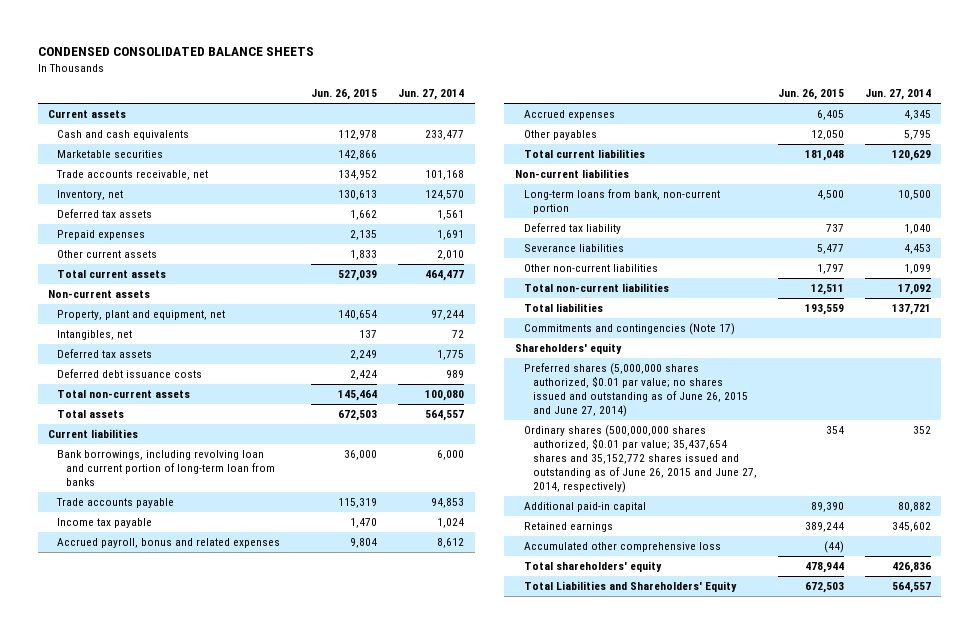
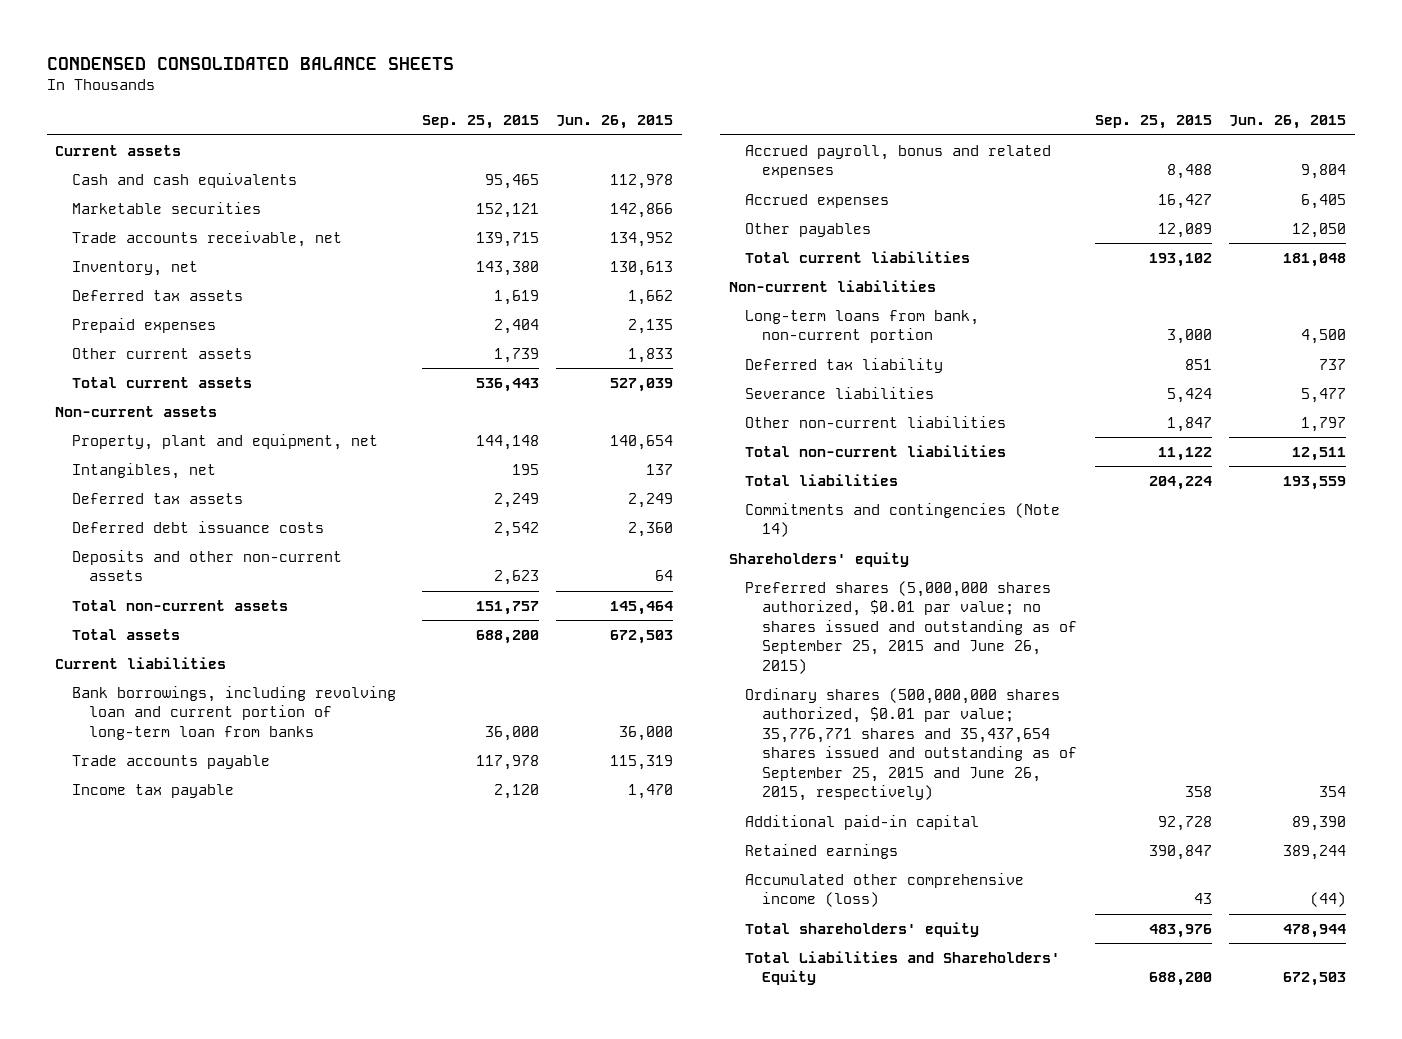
- | Jun. 26, 2015 | Jun. 27, 2014
+ | Sep. 25, 2015 | Jun. 26, 2015
- Deferred debt issuance costs | 2,424 | 989
+ Deferred debt issuance costs | 2,542 | 2,360
+ Deposits and other non-current assets | 2,623 | 64
- Commitments and contingencies (Note 17)
+ Commitments and contingencies (Note 14)
- Preferred shares (5,000,000 shares authorized, $0.01 par value; no shares issued and outstanding as of June 26, 2015 and June 27, 2014)
- Ordinary shares (500,000,000 shares authorized, $0.01 par value; 35,437,654 shares and 35,152,772 shares issued and outstanding as of June 26, 2015 and June 27, 2014, respectively) | 354 | 352
+ Preferred shares (5,000,000 shares authorized, $0.01 par value; no shares issued and outstanding as of September 25, 2015 and June 26, 2015)
+ Ordinary shares (500,000,000 shares authorized, $0.01 par value; 35,776,771 shares and 35,437,654 shares issued and outstanding as of September 25, 2015 and June 26, 2015, respectively) | 358 | 354
- Accumulated other comprehensive loss | (44) |
+ Accumulated other comprehensive income (loss) | 43 | (44)

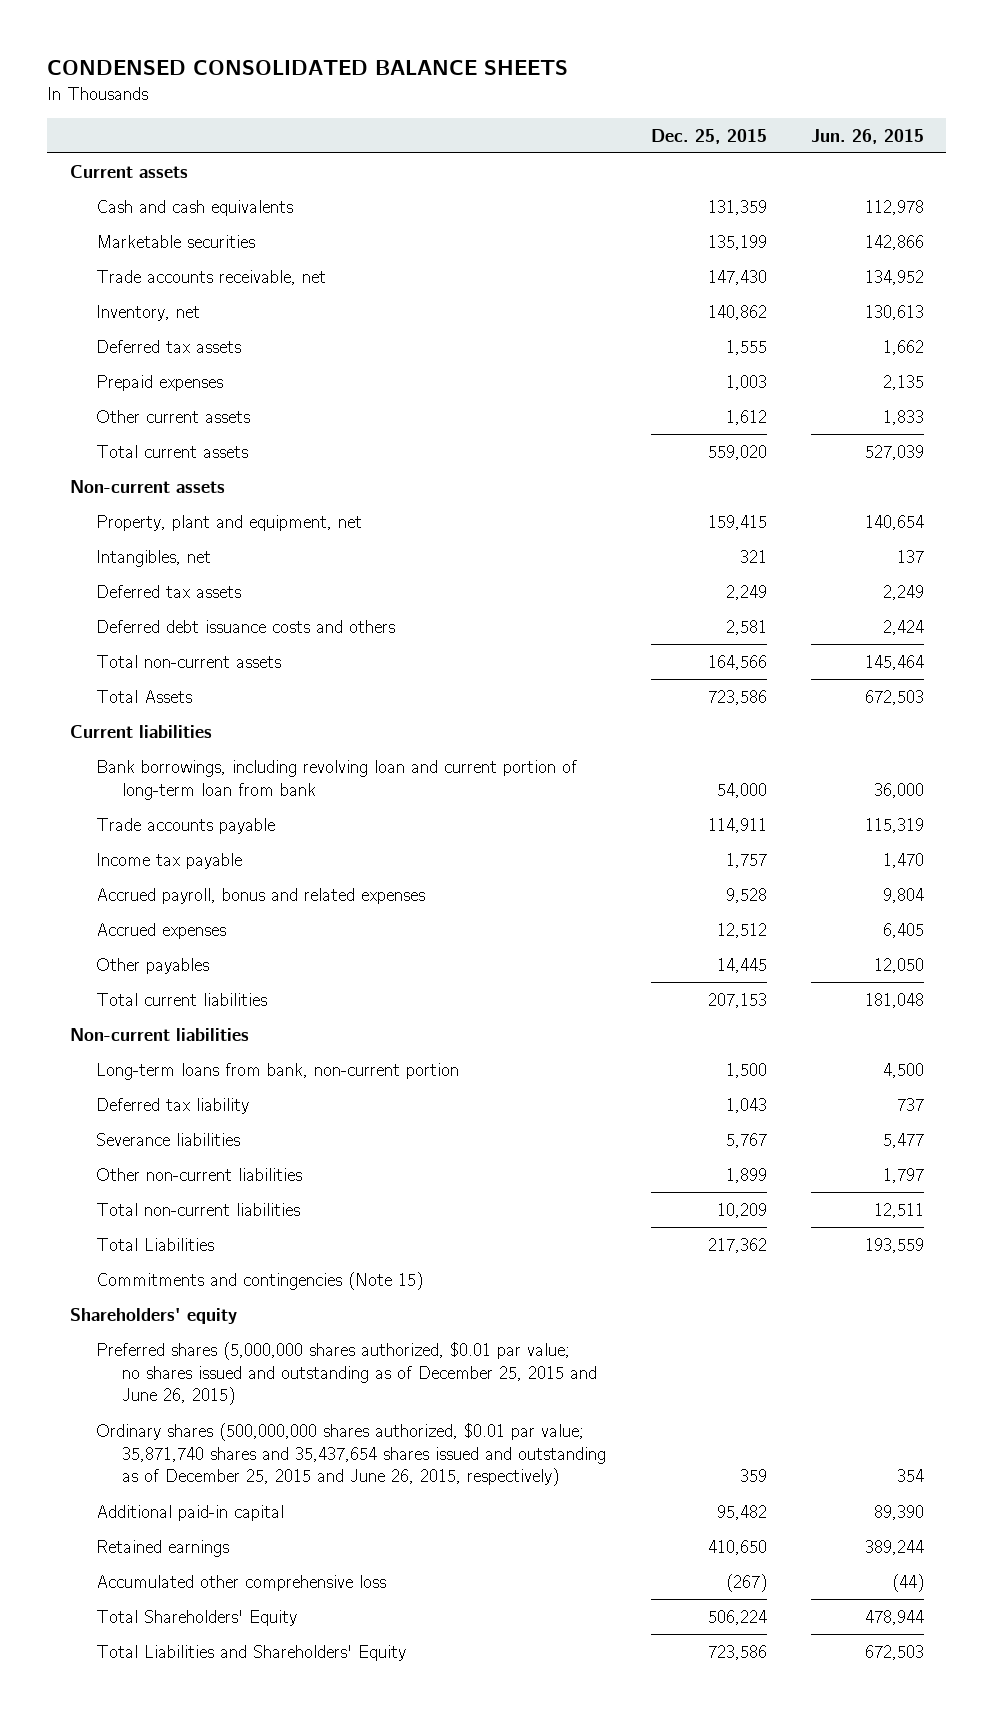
- | Sep. 25, 2015 | Jun. 26, 2015
+ | Dec. 25, 2015 | Jun. 26, 2015
- Deferred debt issuance costs | 2,542 | 2,360
- Deposits and other non-current assets | 2,623 | 64
+ Deferred debt issuance costs and others | 2,581 | 2,424
- Total assets | 688,200 | 672,503
+ Total Assets | 723,586 | 672,503
- Bank borrowings, including revolving loan and current portion of long-term loan from banks | 36,000 | 36,000
+ Bank borrowings, including revolving loan and current portion of long-term loan from bank | 54,000 | 36,000
- Total liabilities | 204,224 | 193,559
- Commitments and contingencies (Note 14)
+ Total Liabilities | 217,362 | 193,559
+ Commitments and contingencies (Note 15)
- Preferred shares (5,000,000 shares authorized, $0.01 par value; no shares issued and outstanding as of September 25, 2015 and June 26, 2015)
- Ordinary shares (500,000,000 shares authorized, $0.01 par value; 35,776,771 shares and 35,437,654 shares issued and outstanding as of September 25, 2015 and June 26, 2015, respectively) | 358 | 354
+ Preferred shares (5,000,000 shares authorized, $0.01 par value; no shares issued and outstanding as of December 25, 2015 and June 26, 2015)
+ Ordinary shares (500,000,000 shares authorized, $0.01 par value; 35,871,740 shares and 35,437,654 shares issued and outstanding as of December 25, 2015 and June 26, 2015, respectively) | 359 | 354
- Accumulated other comprehensive income (loss) | 43 | (44)
- Total shareholders' equity | 483,976 | 478,944
+ Accumulated other comprehensive loss | (267) | (44)
+ Total Shareholders' Equity | 506,224 | 478,944

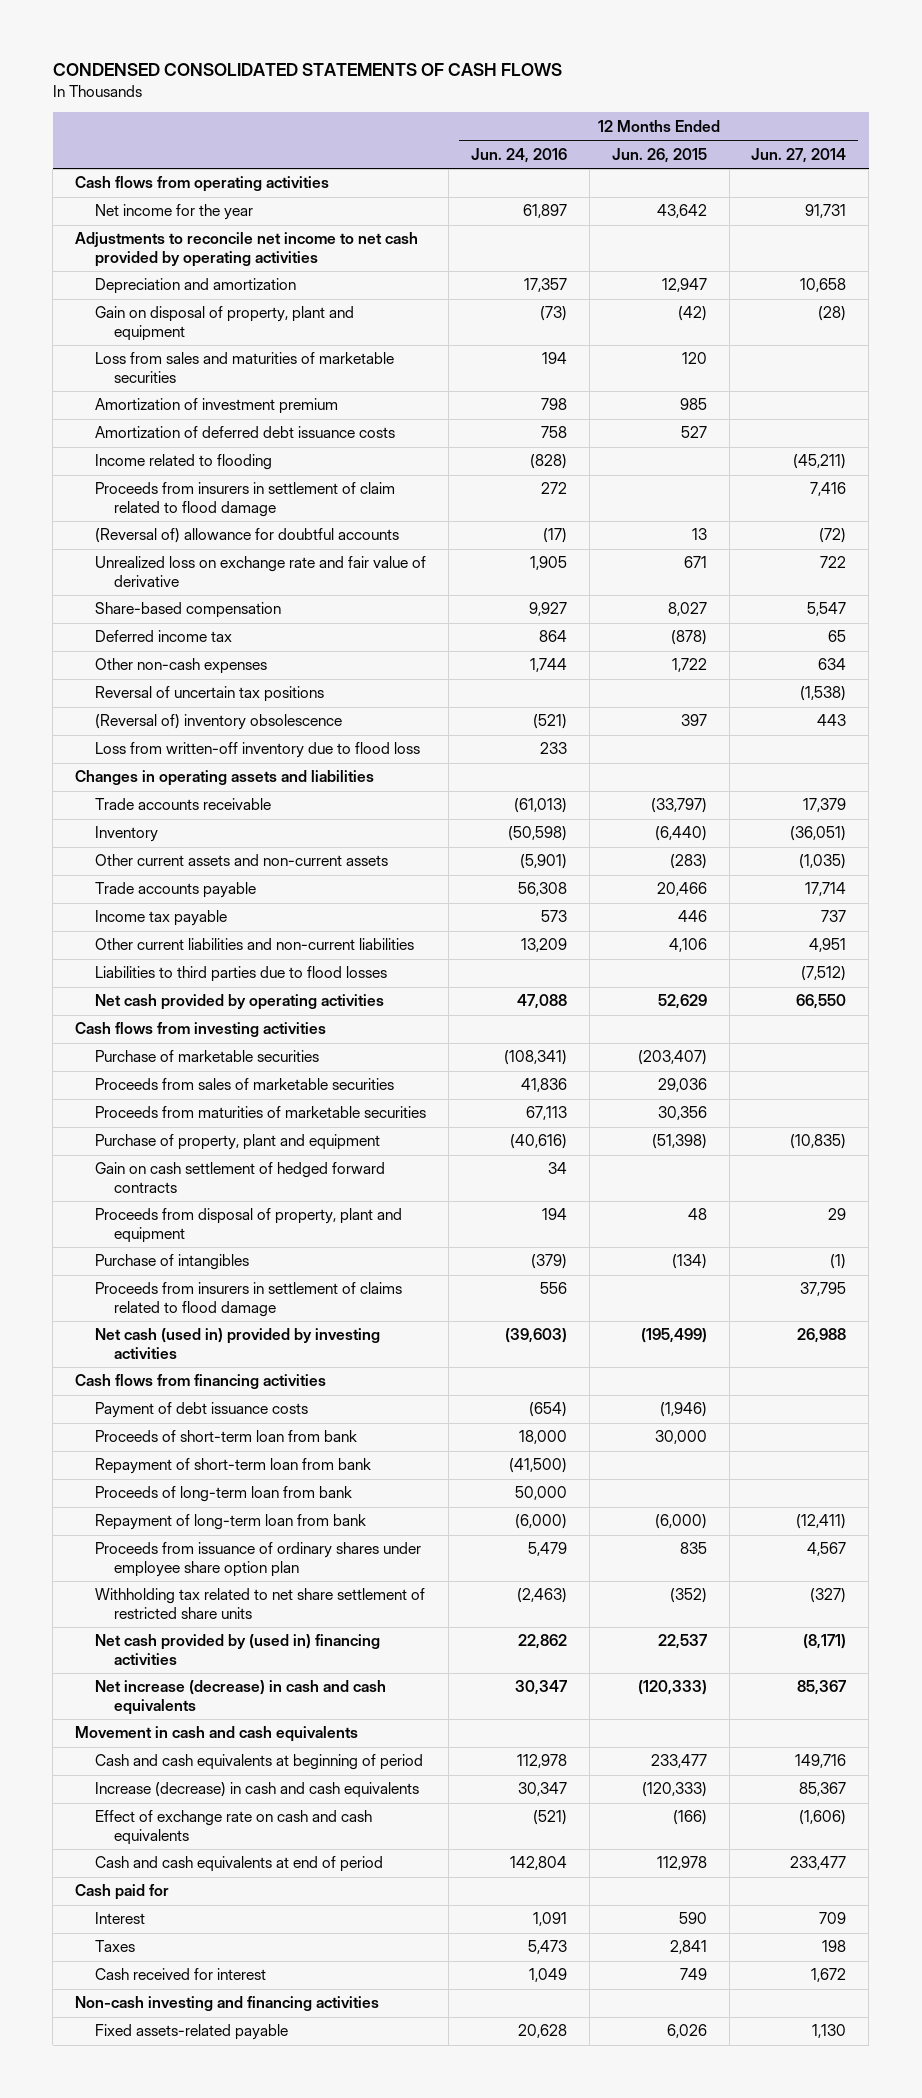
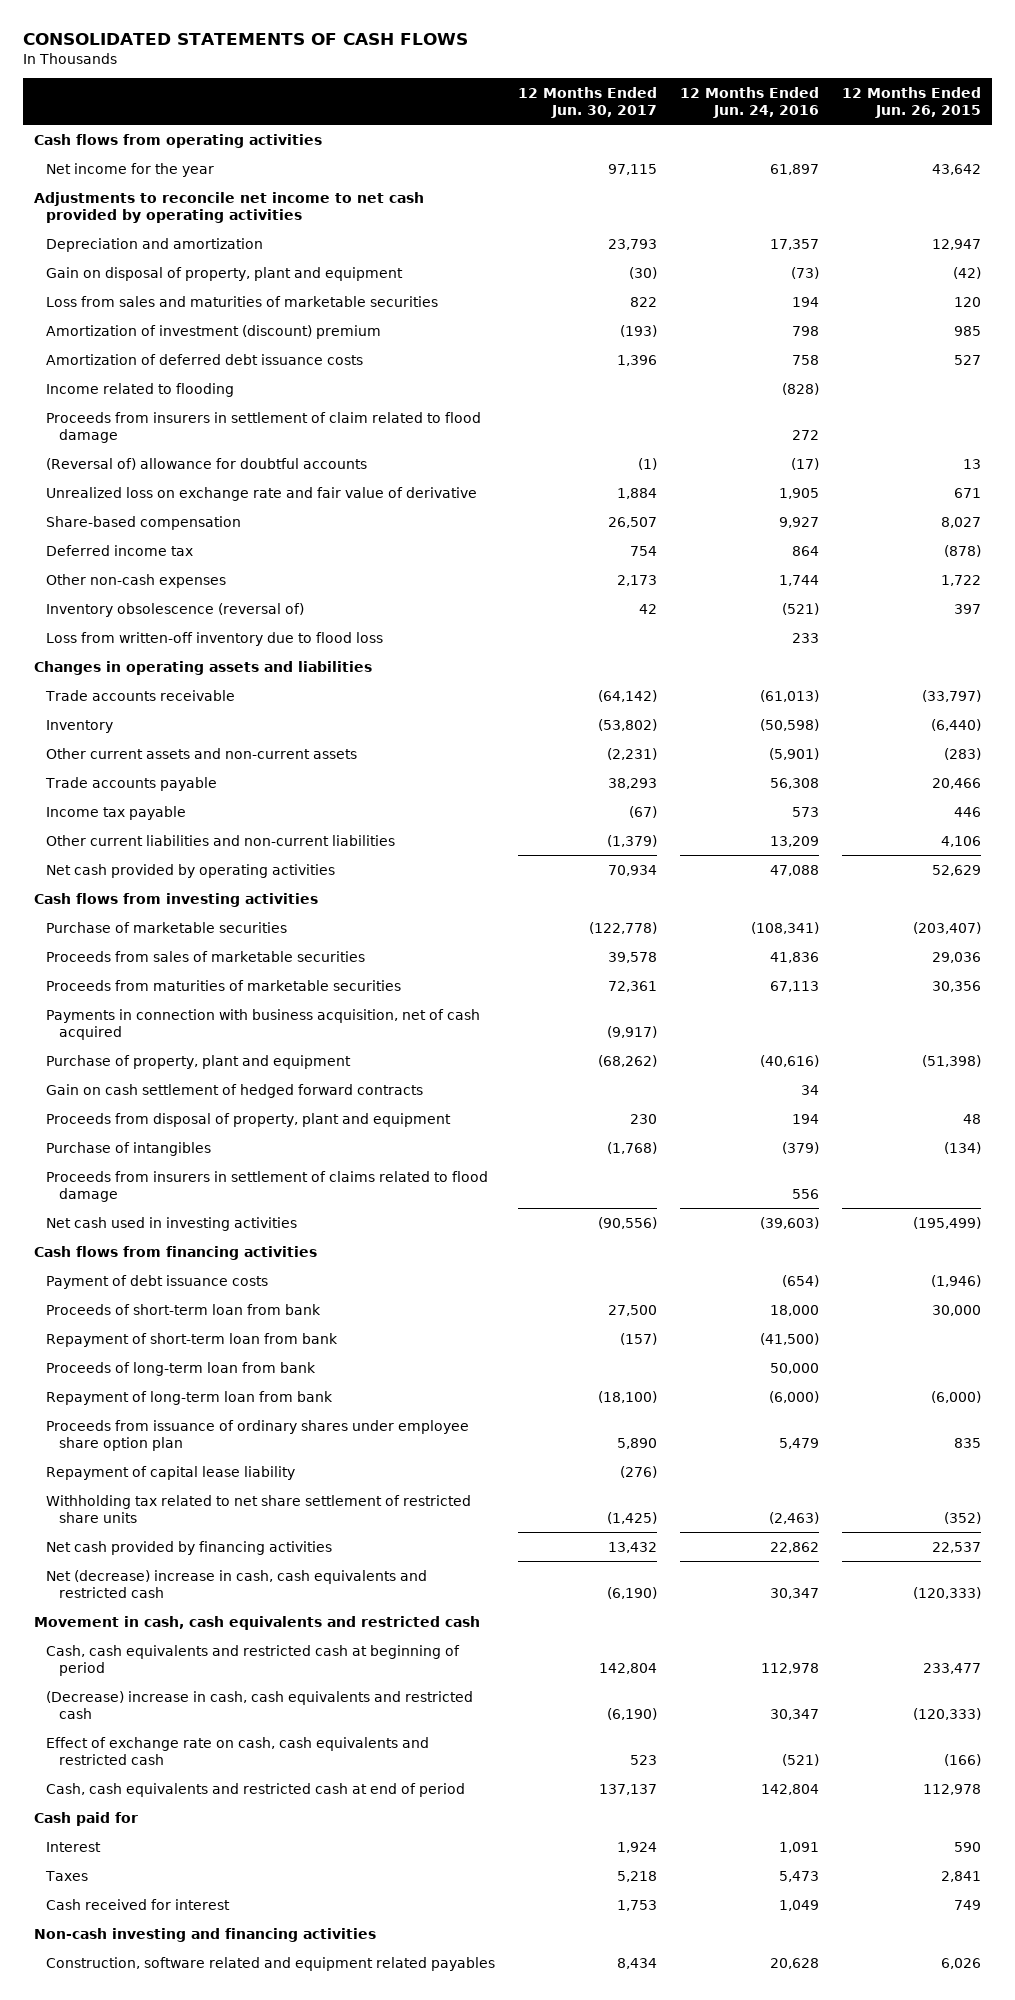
- CONDENSED CONSOLIDATED STATEMENTS OF CASH FLOWS
+ CONSOLIDATED STATEMENTS OF CASH FLOWS
- | 12 Months Ended Jun. 24, 2016 | 12 Months Ended Jun. 26, 2015 | 12 Months Ended Jun. 27, 2014
+ | 12 Months Ended Jun. 30, 2017 | 12 Months Ended Jun. 24, 2016 | 12 Months Ended Jun. 26, 2015
- Amortization of investment premium | 798 | 985 |
+ Amortization of investment (discount) premium | (193) | 798 | 985
- Reversal of uncertain tax positions | | | (1,538)
- (Reversal of) inventory obsolescence | (521) | 397 | 443
+ Inventory obsolescence (reversal of) | 42 | (521) | 397
- Liabilities to third parties due to flood losses | | | (7,512)
+ Payments in connection with business acquisition, net of cash acquired | (9,917) | |
- Net cash (used in) provided by investing activities | (39,603) | (195,499) | 26,988
+ Net cash used in investing activities | (90,556) | (39,603) | (195,499)
+ Repayment of capital lease liability | (276) | |
- Net cash provided by (used in) financing activities | 22,862 | 22,537 | (8,171)
- Net increase (decrease) in cash and cash equivalents | 30,347 | (120,333) | 85,367
- Movement in cash and cash equivalents
- Cash and cash equivalents at beginning of period | 112,978 | 233,477 | 149,716
- Increase (decrease) in cash and cash equivalents | 30,347 | (120,333) | 85,367
- Effect of exchange rate on cash and cash equivalents | (521) | (166) | (1,606)
- Cash and cash equivalents at end of period | 142,804 | 112,978 | 233,477
+ Net cash provided by financing activities | 13,432 | 22,862 | 22,537
+ Net (decrease) increase in cash, cash equivalents and restricted cash | (6,190) | 30,347 | (120,333)
+ Movement in cash, cash equivalents and restricted cash
+ Cash, cash equivalents and restricted cash at beginning of period | 142,804 | 112,978 | 233,477
+ (Decrease) increase in cash, cash equivalents and restricted cash | (6,190) | 30,347 | (120,333)
+ Effect of exchange rate on cash, cash equivalents and restricted cash | 523 | (521) | (166)
+ Cash, cash equivalents and restricted cash at end of period | 137,137 | 142,804 | 112,978
- Fixed assets-related payable | 20,628 | 6,026 | 1,130
+ Construction, software related and equipment related payables | 8,434 | 20,628 | 6,026

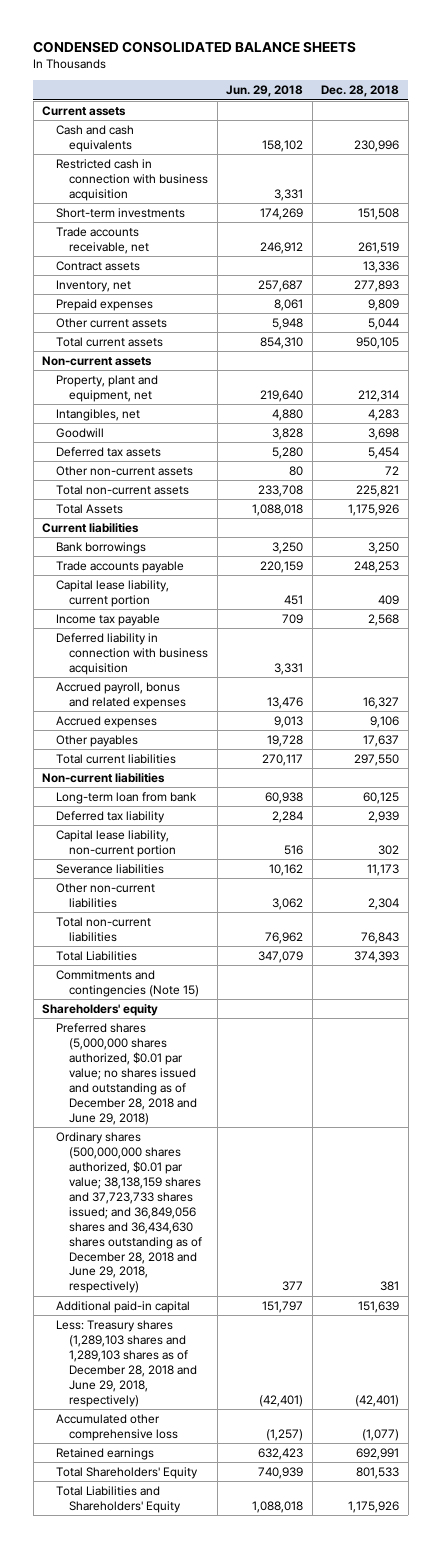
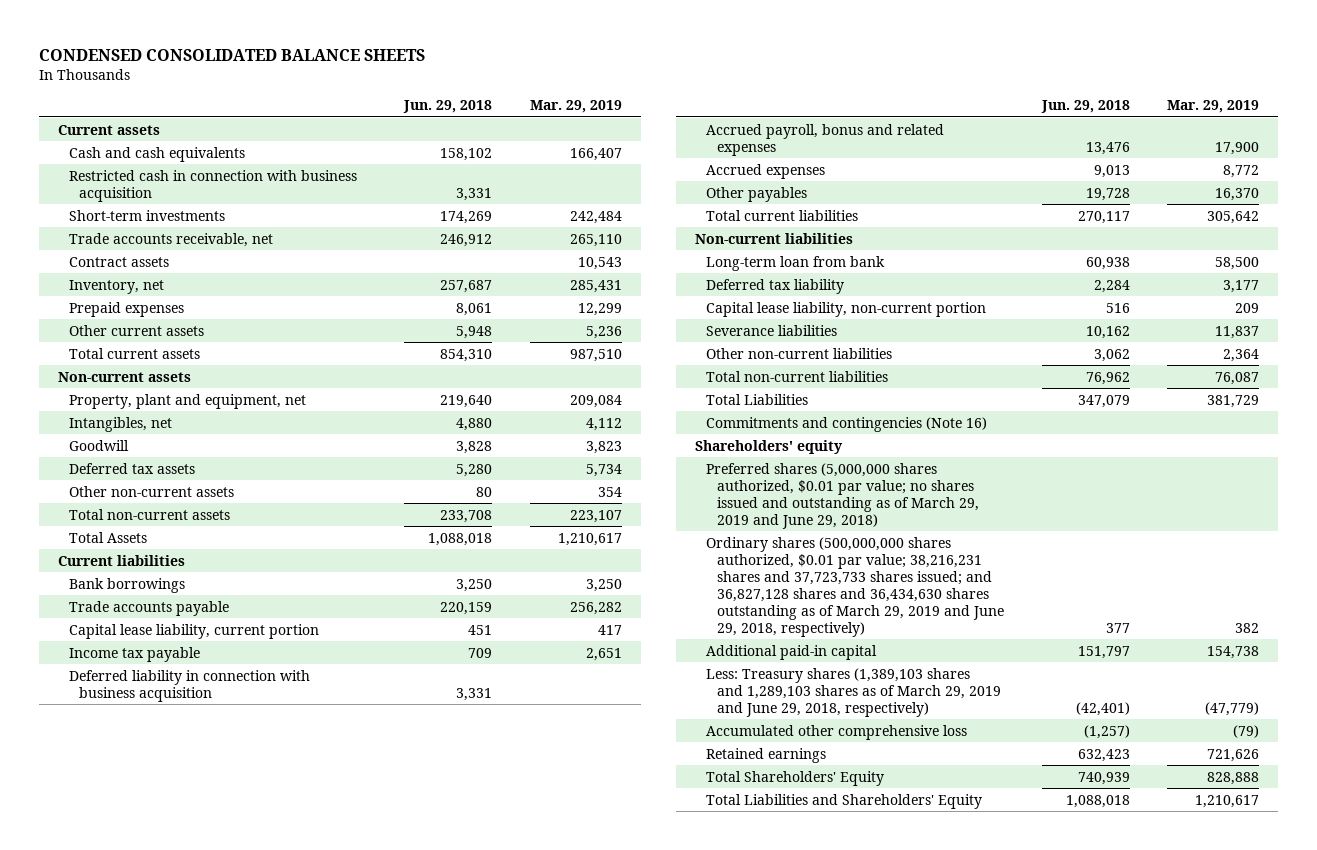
- | Jun. 29, 2018 | Dec. 28, 2018
+ | Jun. 29, 2018 | Mar. 29, 2019
- Commitments and contingencies (Note 15)
+ Commitments and contingencies (Note 16)
- Preferred shares (5,000,000 shares authorized, $0.01 par value; no shares issued and outstanding as of December 28, 2018 and June 29, 2018)
- Ordinary shares (500,000,000 shares authorized, $0.01 par value; 38,138,159 shares and 37,723,733 shares issued; and 36,849,056 shares and 36,434,630 shares outstanding as of December 28, 2018 and June 29, 2018, respectively) | 377 | 381
+ Preferred shares (5,000,000 shares authorized, $0.01 par value; no shares issued and outstanding as of March 29, 2019 and June 29, 2018)
+ Ordinary shares (500,000,000 shares authorized, $0.01 par value; 38,216,231 shares and 37,723,733 shares issued; and 36,827,128 shares and 36,434,630 shares outstanding as of March 29, 2019 and June 29, 2018, respectively) | 377 | 382
- Less: Treasury shares (1,289,103 shares and 1,289,103 shares as of December 28, 2018 and June 29, 2018, respectively) | (42,401) | (42,401)
+ Less: Treasury shares (1,389,103 shares and 1,289,103 shares as of March 29, 2019 and June 29, 2018, respectively) | (42,401) | (47,779)

